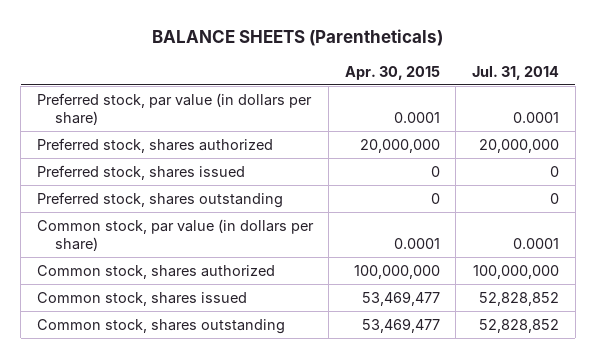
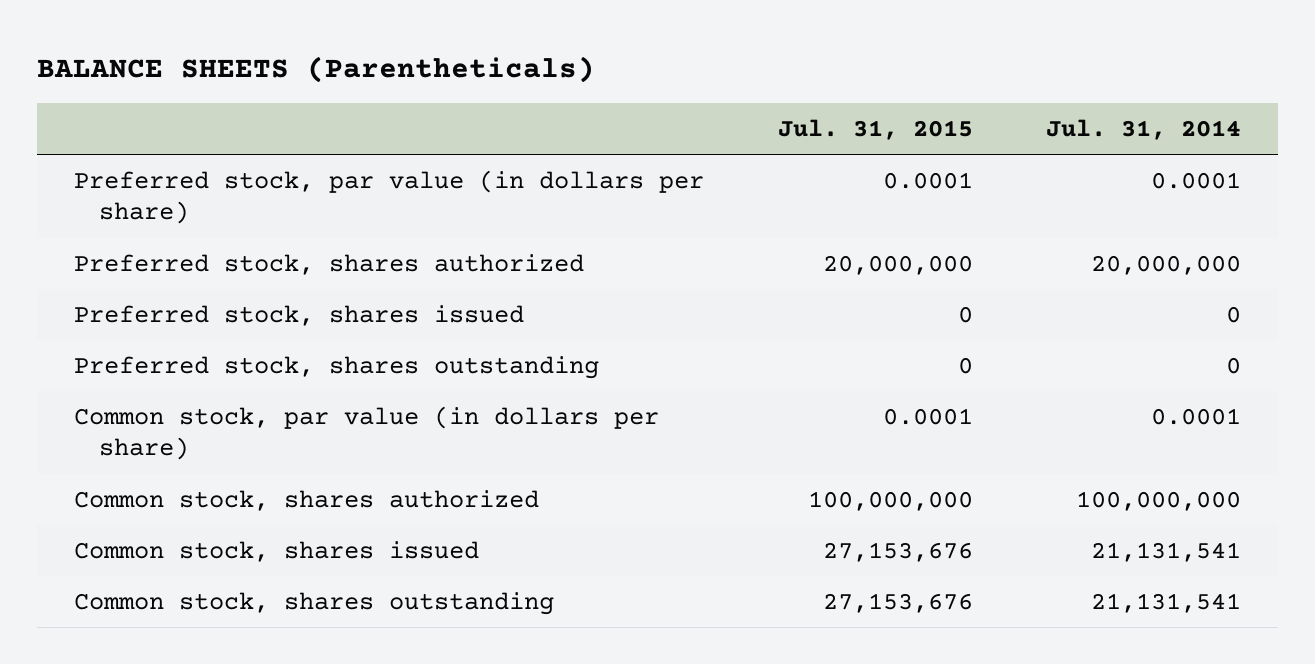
- | Apr. 30, 2015 | Jul. 31, 2014
+ | Jul. 31, 2015 | Jul. 31, 2014
- Common stock, shares issued | 53,469,477 | 52,828,852
- Common stock, shares outstanding | 53,469,477 | 52,828,852
+ Common stock, shares issued | 27,153,676 | 21,131,541
+ Common stock, shares outstanding | 27,153,676 | 21,131,541

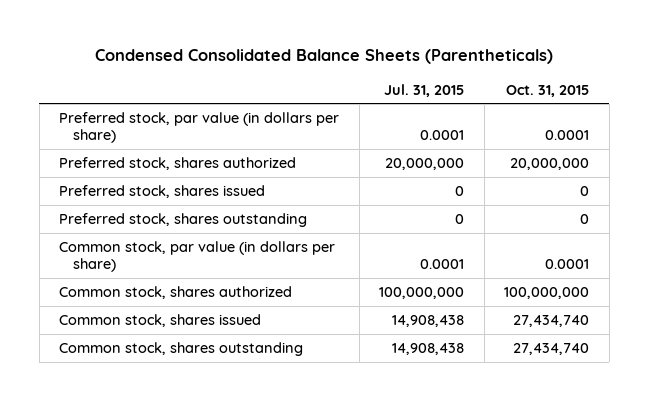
- BALANCE SHEETS (Parentheticals)
+ Condensed Consolidated Balance Sheets (Parentheticals)
- | Jul. 31, 2015 | Jul. 31, 2014
+ | Jul. 31, 2015 | Oct. 31, 2015
- Common stock, shares issued | 27,153,676 | 21,131,541
- Common stock, shares outstanding | 27,153,676 | 21,131,541
+ Common stock, shares issued | 14,908,438 | 27,434,740
+ Common stock, shares outstanding | 14,908,438 | 27,434,740

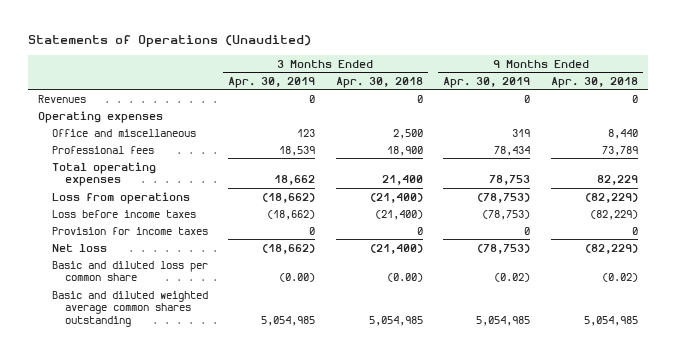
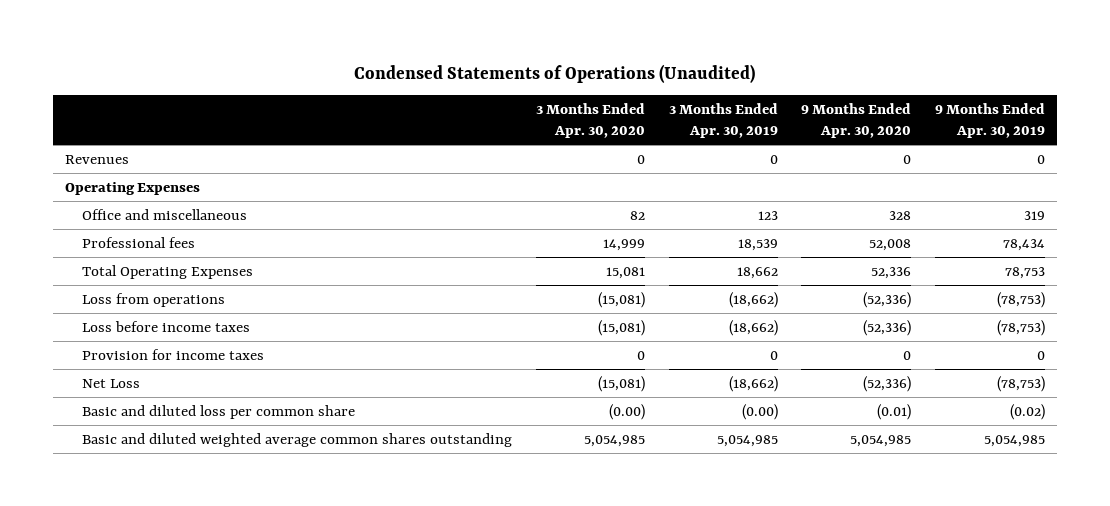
- Statements of Operations (Unaudited)
+ Condensed Statements of Operations (Unaudited)
- | 3 Months Ended Apr. 30, 2019 | 3 Months Ended Apr. 30, 2018 | 9 Months Ended Apr. 30, 2019 | 9 Months Ended Apr. 30, 2018
+ | 3 Months Ended Apr. 30, 2020 | 3 Months Ended Apr. 30, 2019 | 9 Months Ended Apr. 30, 2020 | 9 Months Ended Apr. 30, 2019
- Operating expenses
+ Operating Expenses
- Total operating expenses | 18,662 | 21,400 | 78,753 | 82,229
+ Total Operating Expenses | 15,081 | 18,662 | 52,336 | 78,753
- Net loss | (18,662) | (21,400) | (78,753) | (82,229)
+ Net Loss | (15,081) | (18,662) | (52,336) | (78,753)

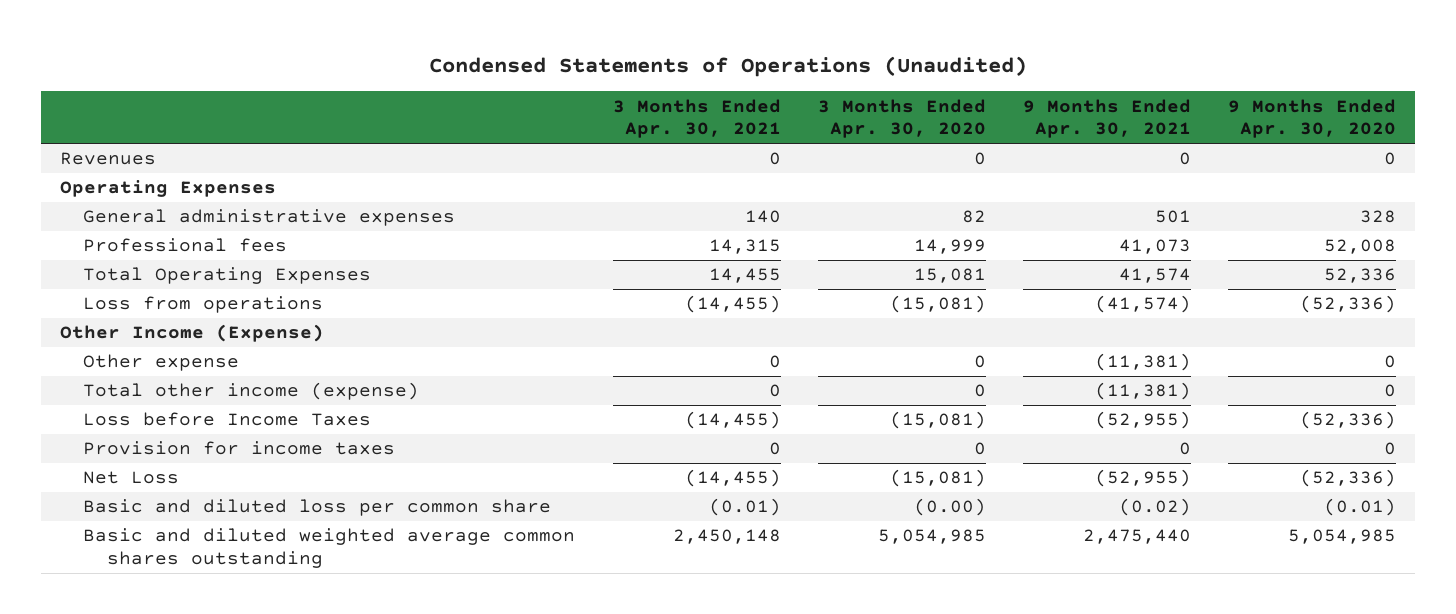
- | 3 Months Ended Apr. 30, 2020 | 3 Months Ended Apr. 30, 2019 | 9 Months Ended Apr. 30, 2020 | 9 Months Ended Apr. 30, 2019
+ | 3 Months Ended Apr. 30, 2021 | 3 Months Ended Apr. 30, 2020 | 9 Months Ended Apr. 30, 2021 | 9 Months Ended Apr. 30, 2020
- Office and miscellaneous | 82 | 123 | 328 | 319
+ General administrative expenses | 140 | 82 | 501 | 328
- Loss before income taxes | (15,081) | (18,662) | (52,336) | (78,753)
+ Other Income (Expense)
+ Other expense | 0 | 0 | (11,381) | 0
+ Total other income (expense) | 0 | 0 | (11,381) | 0
+ Loss before Income Taxes | (14,455) | (15,081) | (52,955) | (52,336)

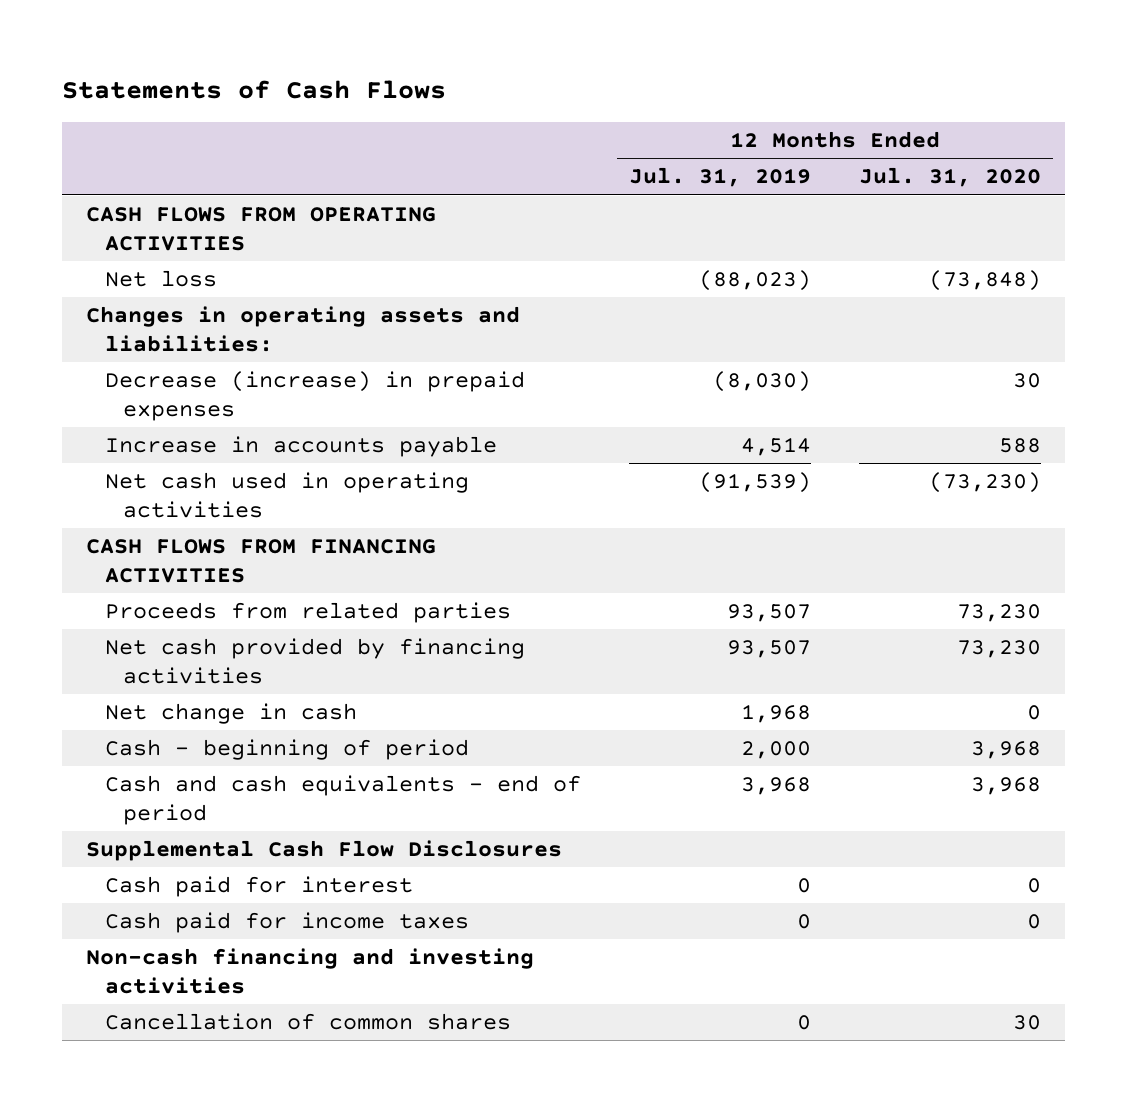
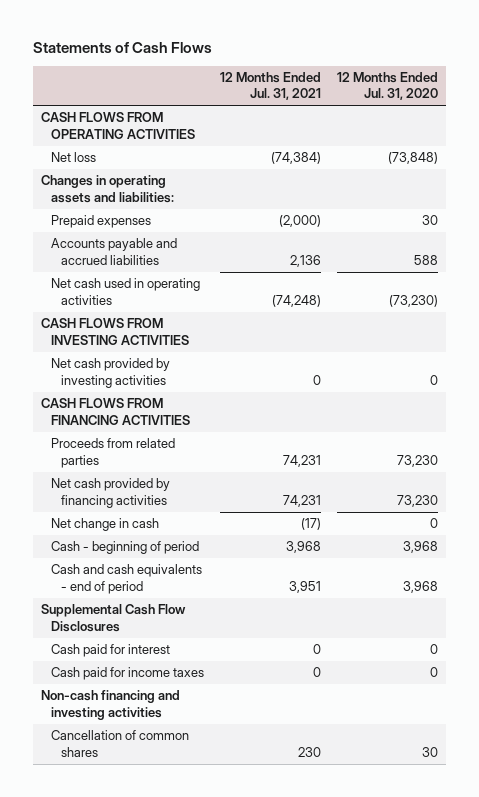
- | 12 Months Ended Jul. 31, 2019 | 12 Months Ended Jul. 31, 2020
+ | 12 Months Ended Jul. 31, 2021 | 12 Months Ended Jul. 31, 2020
- Decrease (increase) in prepaid expenses | (8,030) | 30
- Increase in accounts payable | 4,514 | 588
+ Prepaid expenses | (2,000) | 30
+ Accounts payable and accrued liabilities | 2,136 | 588
+ CASH FLOWS FROM INVESTING ACTIVITIES
+ Net cash provided by investing activities | 0 | 0

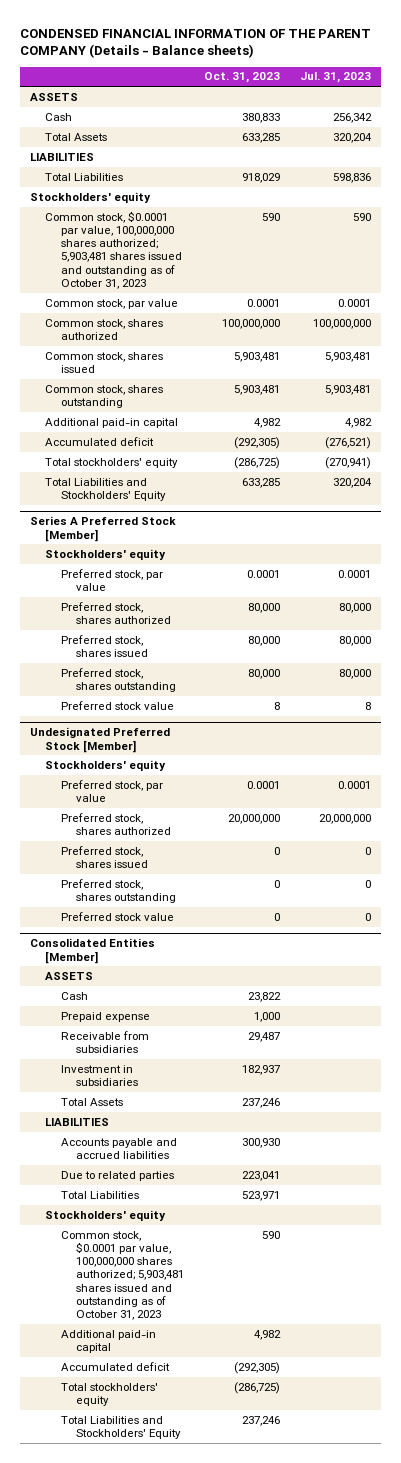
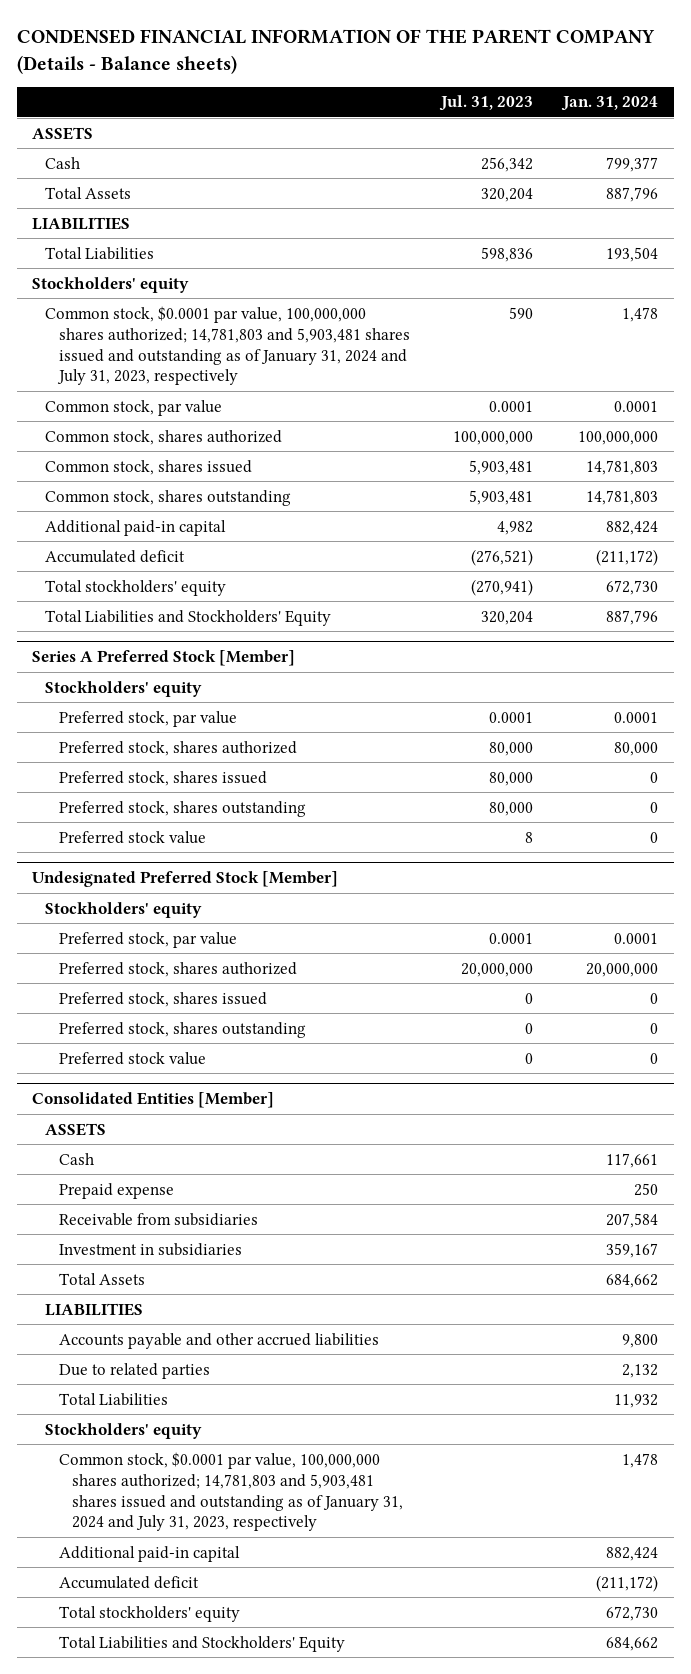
- | Oct. 31, 2023 | Jul. 31, 2023
+ | Jul. 31, 2023 | Jan. 31, 2024
- Common stock, $0.0001 par value, 100,000,000 shares authorized; 5,903,481 shares issued and outstanding as of October 31, 2023 | 590 | 590
+ Common stock, $0.0001 par value, 100,000,000 shares authorized; 14,781,803 and 5,903,481 shares issued and outstanding as of January 31, 2024 and July 31, 2023, respectively | 590 | 1,478
@ Consolidated Entities [Member]
- Accounts payable and accrued liabilities | 300,930 |
+ Accounts payable and other accrued liabilities | | 9,800
- Common stock, $0.0001 par value, 100,000,000 shares authorized; 5,903,481 shares issued and outstanding as of October 31, 2023 | 590 |
+ Common stock, $0.0001 par value, 100,000,000 shares authorized; 14,781,803 and 5,903,481 shares issued and outstanding as of January 31, 2024 and July 31, 2023, respectively | | 1,478

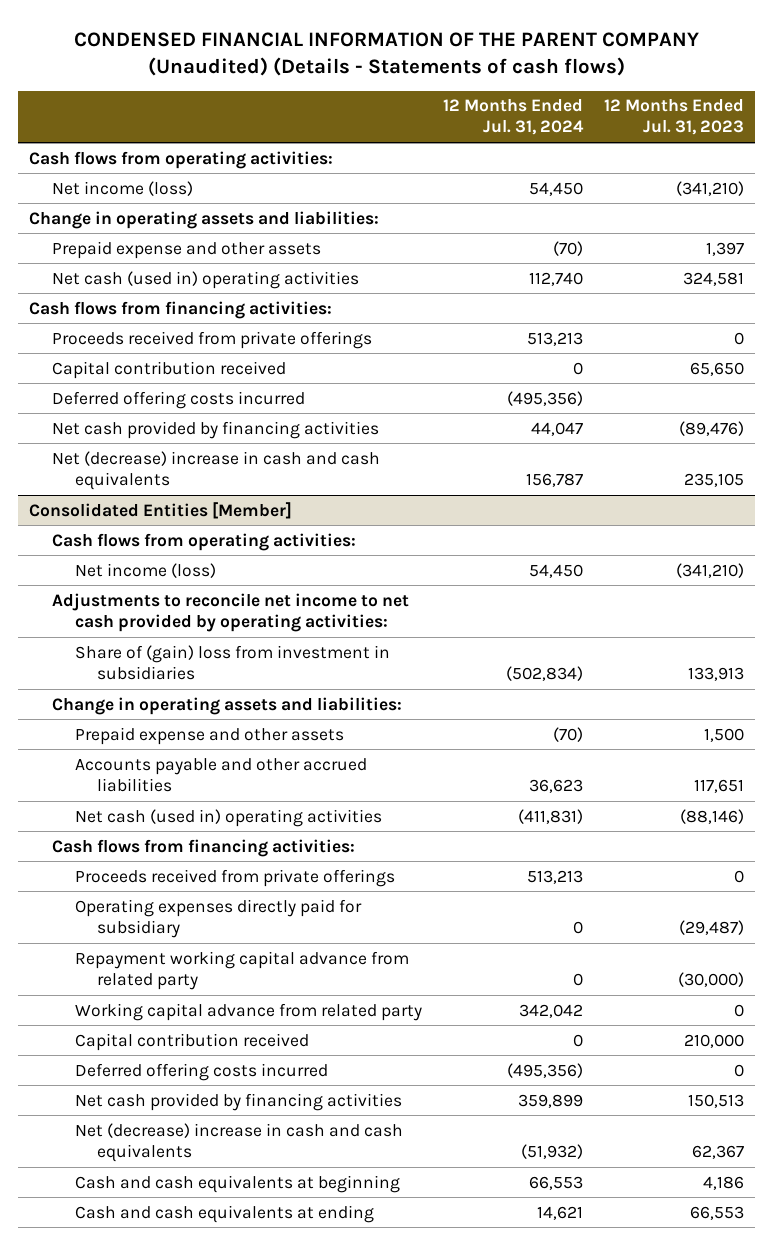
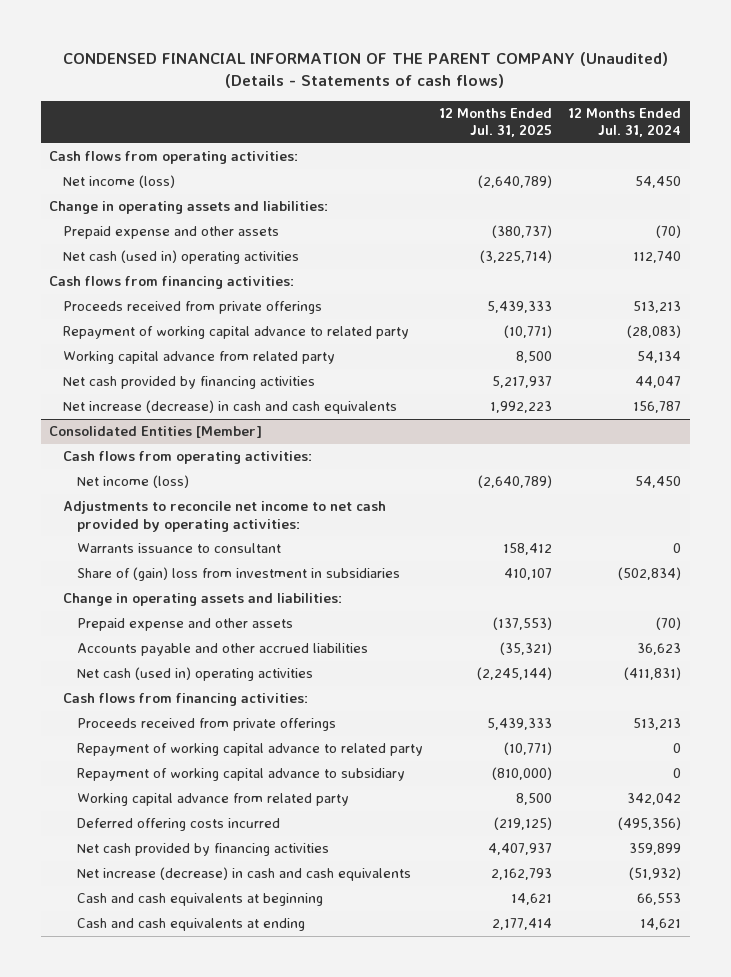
- | 12 Months Ended Jul. 31, 2024 | 12 Months Ended Jul. 31, 2023
+ | 12 Months Ended Jul. 31, 2025 | 12 Months Ended Jul. 31, 2024
- Capital contribution received | 0 | 65,650
- Deferred offering costs incurred | (495,356) |
+ Repayment of working capital advance to related party | (10,771) | (28,083)
+ Working capital advance from related party | 8,500 | 54,134
- Net (decrease) increase in cash and cash equivalents | 156,787 | 235,105
+ Net increase (decrease) in cash and cash equivalents | 1,992,223 | 156,787
@ Consolidated Entities [Member]
+ Warrants issuance to consultant | 158,412 | 0
- Operating expenses directly paid for subsidiary | 0 | (29,487)
- Repayment working capital advance from related party | 0 | (30,000)
+ Repayment of working capital advance to related party | (10,771) | 0
+ Repayment of working capital advance to subsidiary | (810,000) | 0
- Capital contribution received | 0 | 210,000
- Net (decrease) increase in cash and cash equivalents | (51,932) | 62,367
+ Net increase (decrease) in cash and cash equivalents | 2,162,793 | (51,932)

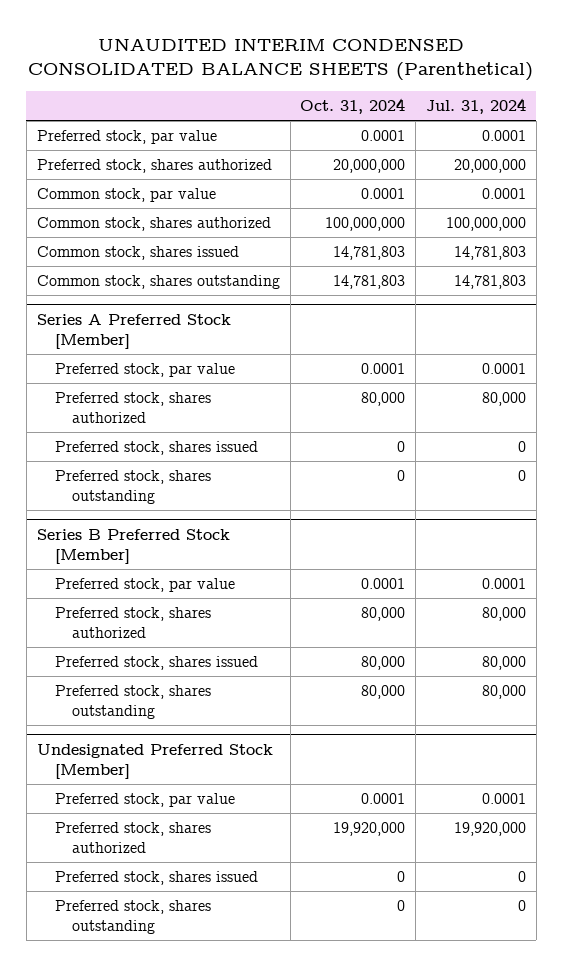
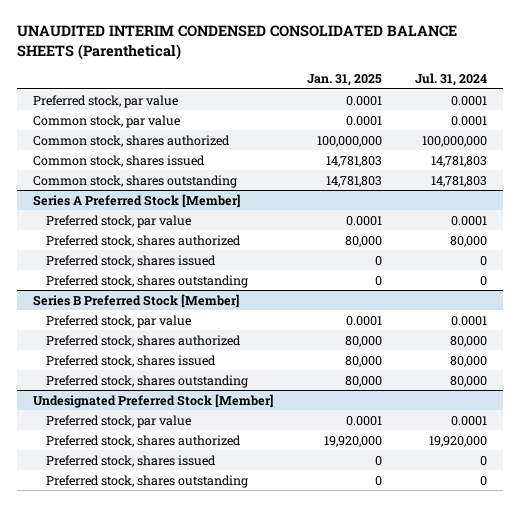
- | Oct. 31, 2024 | Jul. 31, 2024
+ | Jan. 31, 2025 | Jul. 31, 2024
- Preferred stock, shares authorized | 20,000,000 | 20,000,000

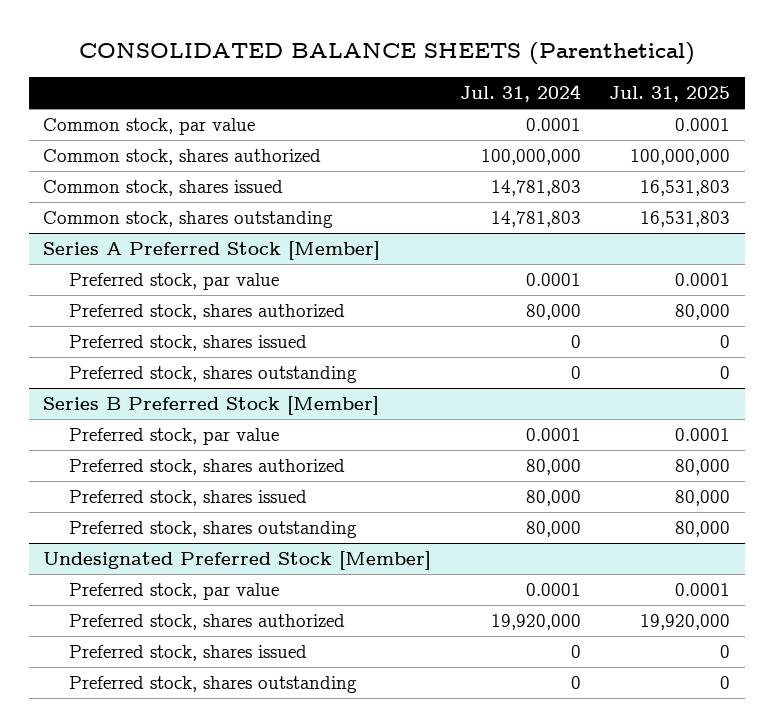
- UNAUDITED INTERIM CONDENSED CONSOLIDATED BALANCE SHEETS (Parenthetical)
+ CONSOLIDATED BALANCE SHEETS (Parenthetical)
- | Jan. 31, 2025 | Jul. 31, 2024
+ | Jul. 31, 2024 | Jul. 31, 2025
- Preferred stock, par value | 0.0001 | 0.0001

